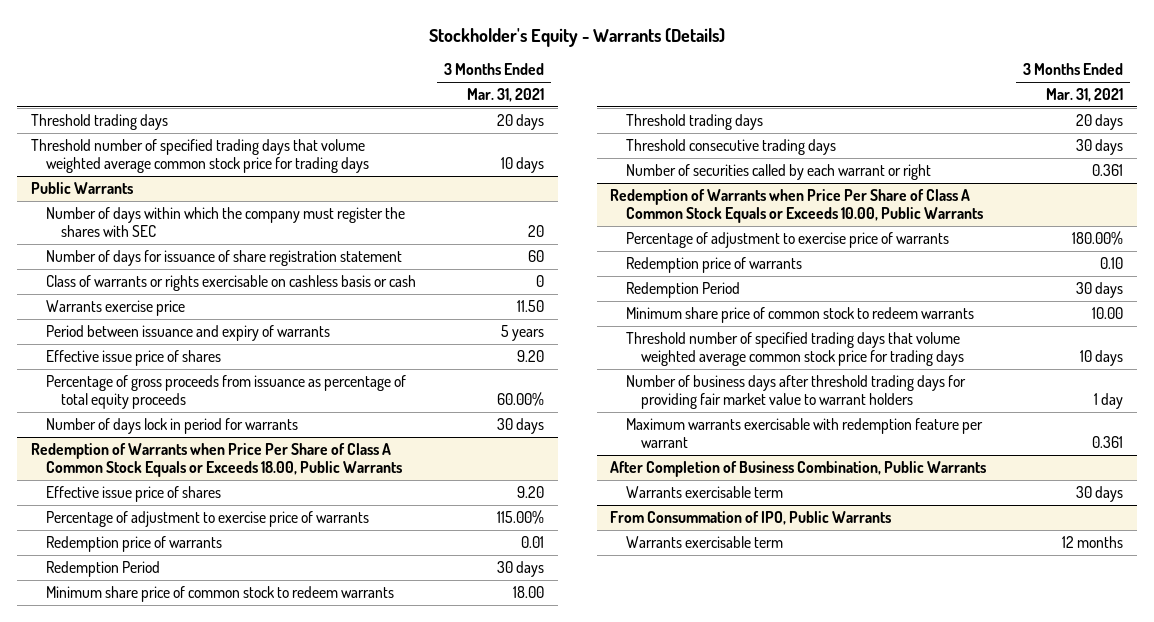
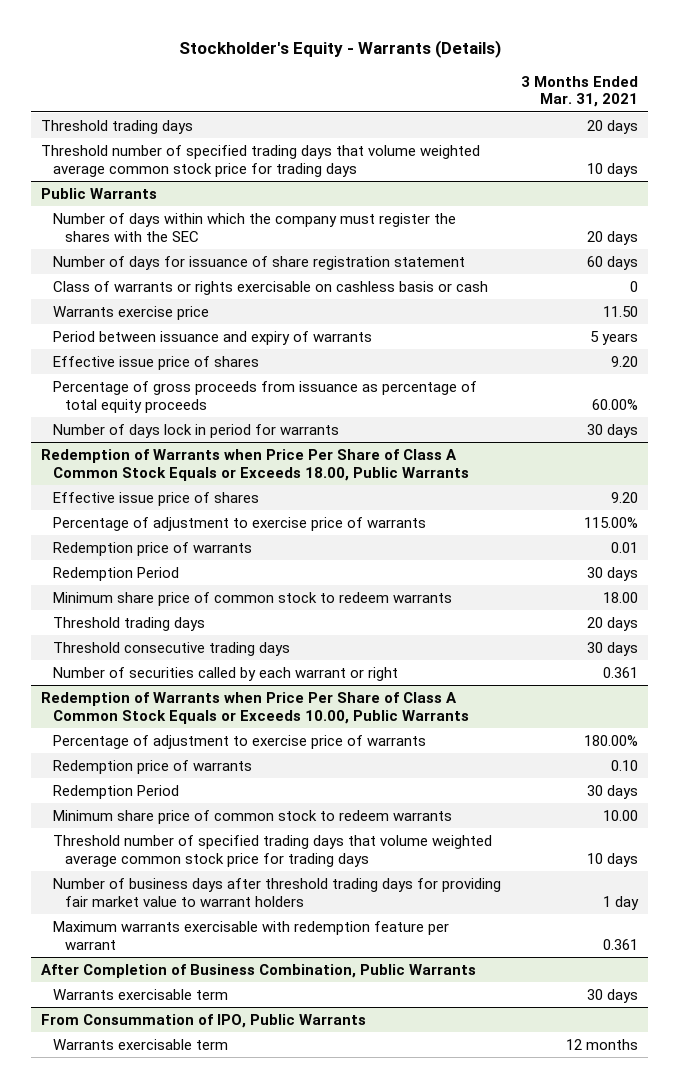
@ Public Warrants
- Number of days within which the company must register the shares with SEC | 20
- Number of days for issuance of share registration statement | 60
+ Number of days within which the company must register the shares with the SEC | 20 days
+ Number of days for issuance of share registration statement | 60 days

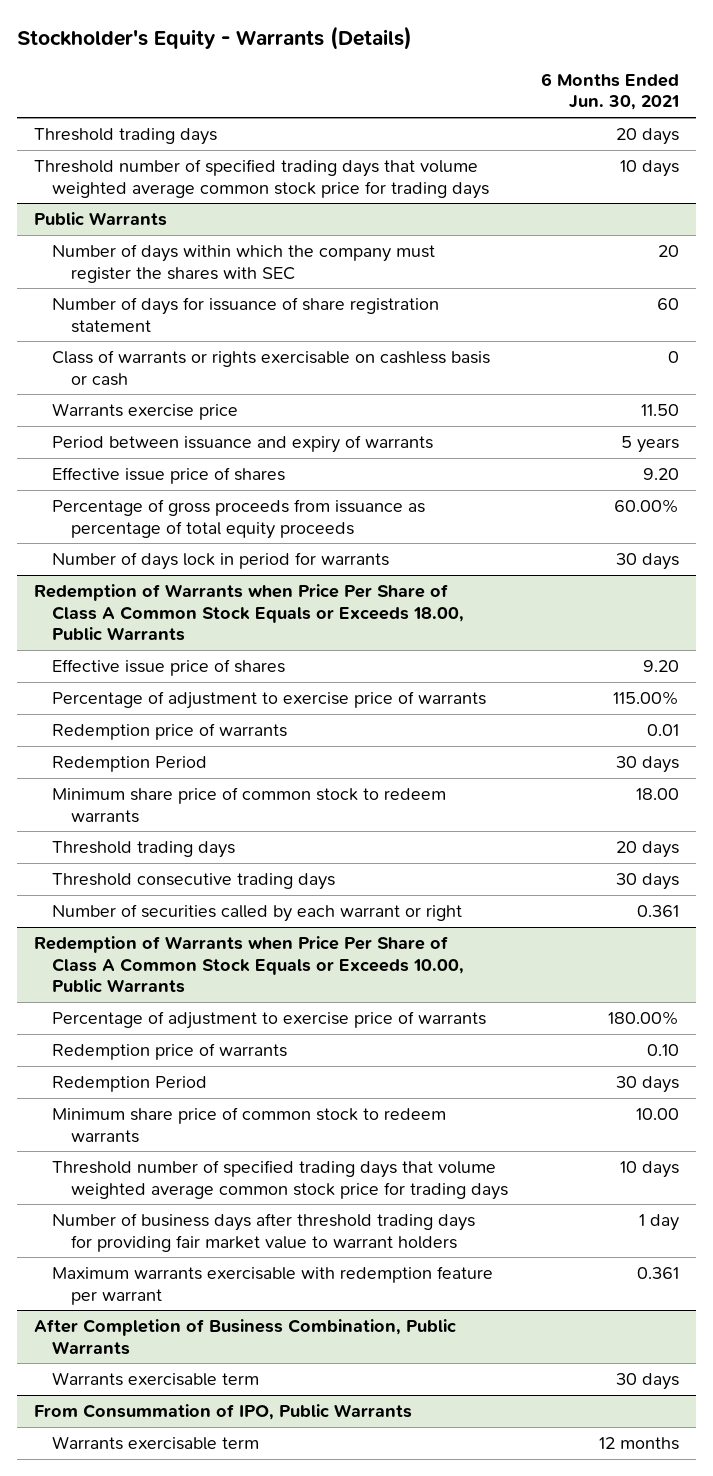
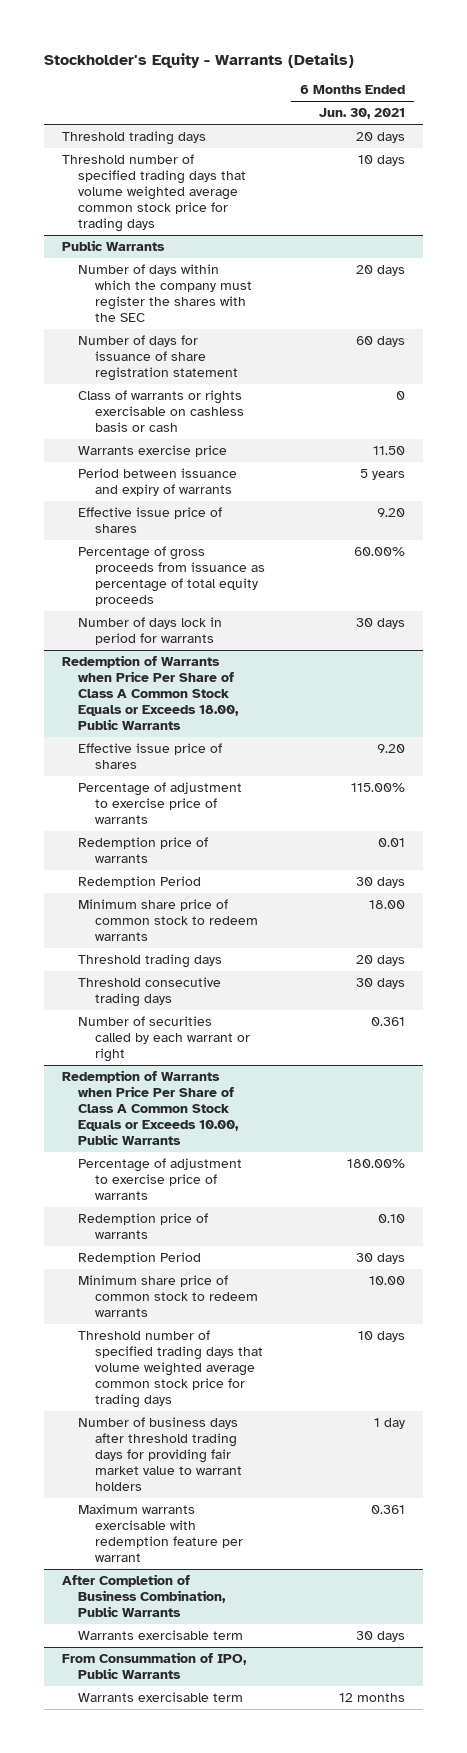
@ Public Warrants
- Number of days within which the company must register the shares with SEC | 20
- Number of days for issuance of share registration statement | 60
+ Number of days within which the company must register the shares with the SEC | 20 days
+ Number of days for issuance of share registration statement | 60 days

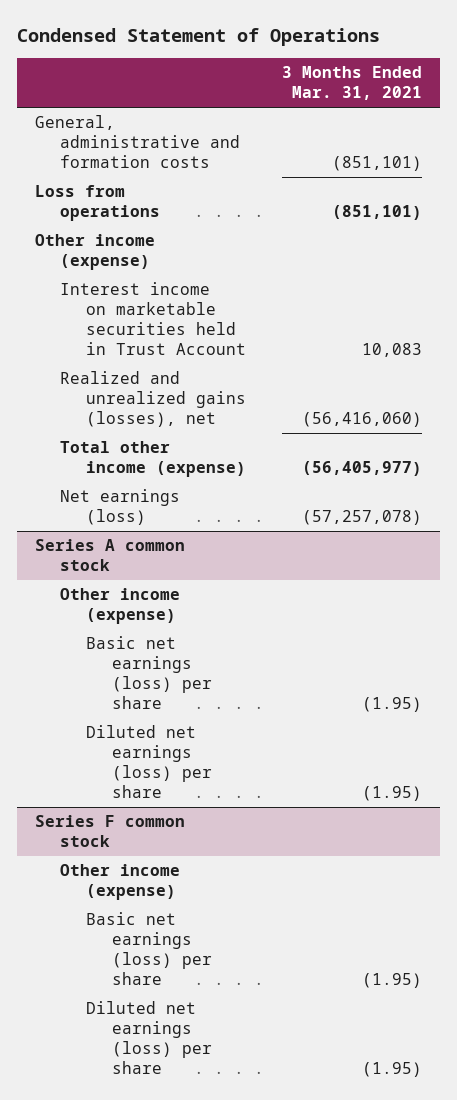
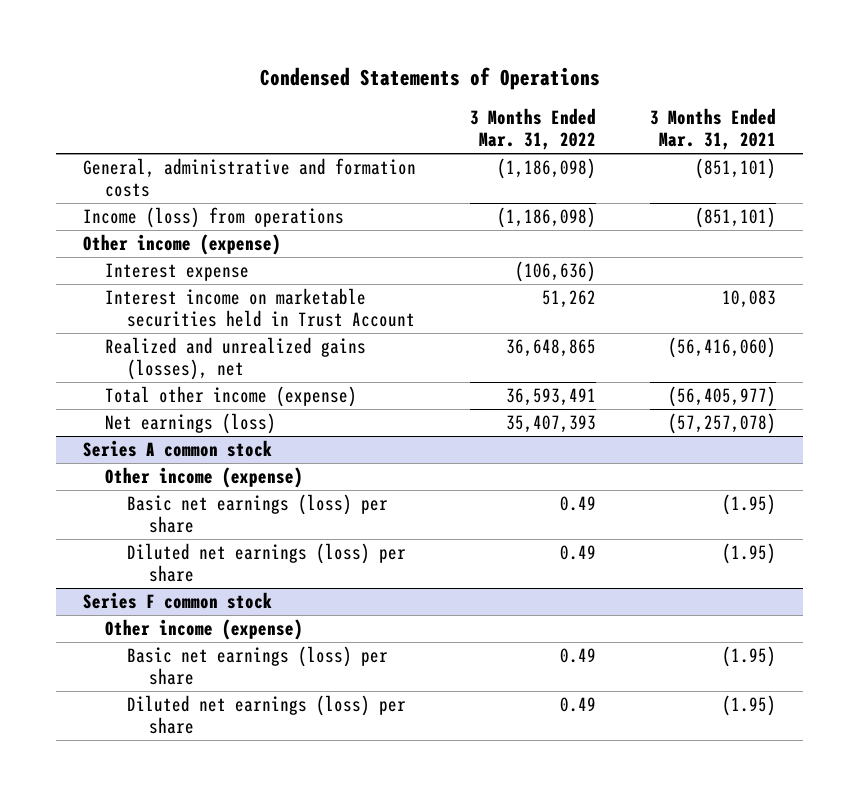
- Condensed Statement of Operations
+ Condensed Statements of Operations
- | 3 Months Ended Mar. 31, 2021
+ | 3 Months Ended Mar. 31, 2022 | 3 Months Ended Mar. 31, 2021
- Loss from operations | (851,101)
+ Income (loss) from operations | (1,186,098) | (851,101)
+ Interest expense | (106,636) |

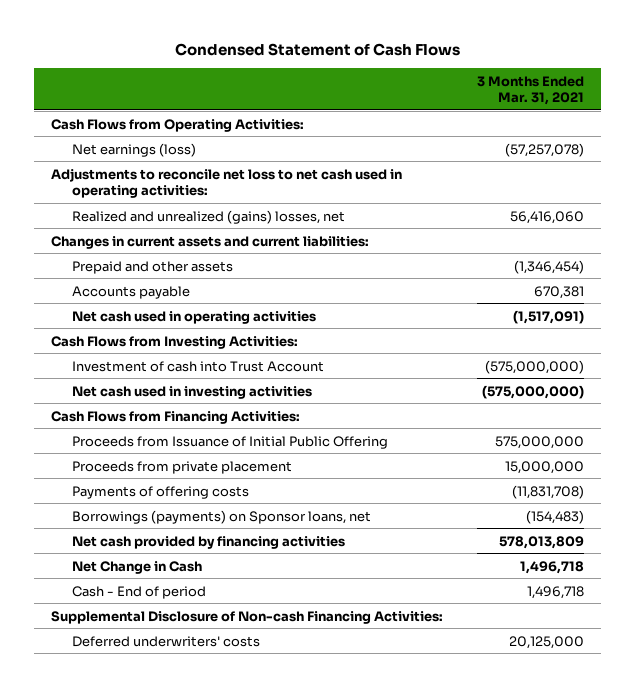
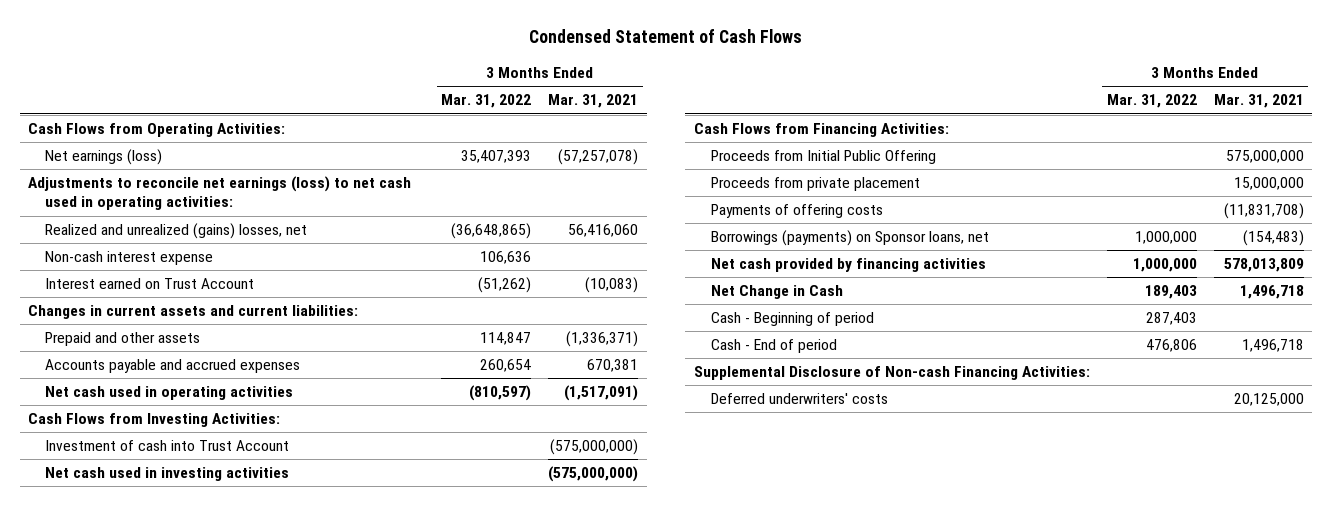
- | 3 Months Ended Mar. 31, 2021
+ | 3 Months Ended Mar. 31, 2022 | 3 Months Ended Mar. 31, 2021
- Adjustments to reconcile net loss to net cash used in operating activities:
+ Adjustments to reconcile net earnings (loss) to net cash used in operating activities:
+ Non-cash interest expense | 106,636 |
+ Interest earned on Trust Account | (51,262) | (10,083)
- Prepaid and other assets | (1,346,454)
- Accounts payable | 670,381
+ Prepaid and other assets | 114,847 | (1,336,371)
+ Accounts payable and accrued expenses | 260,654 | 670,381
- Proceeds from Issuance of Initial Public Offering | 575,000,000
+ Proceeds from Initial Public Offering | | 575,000,000
+ Cash - Beginning of period | 287,403 |

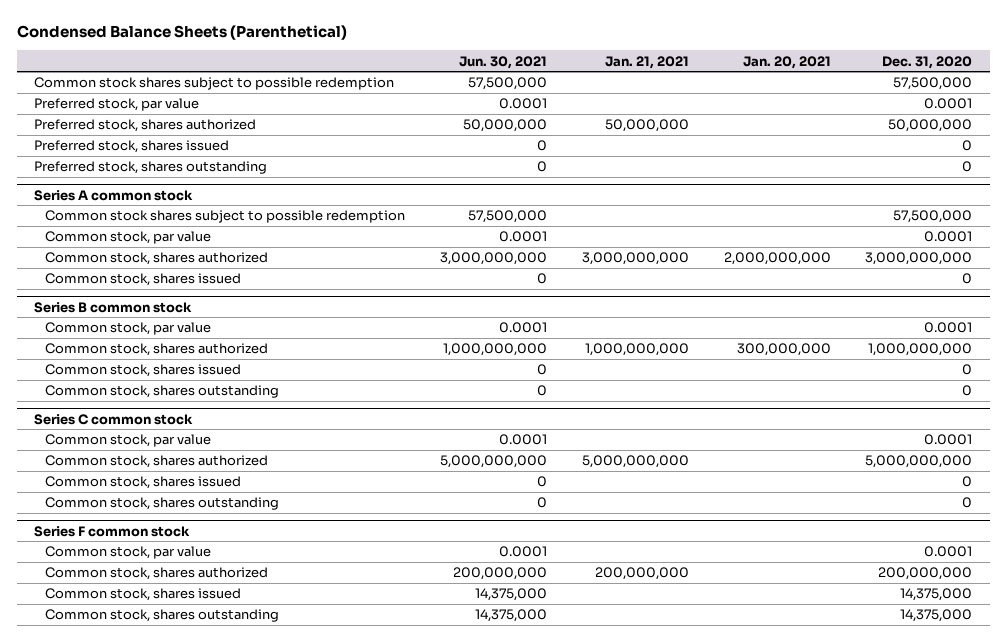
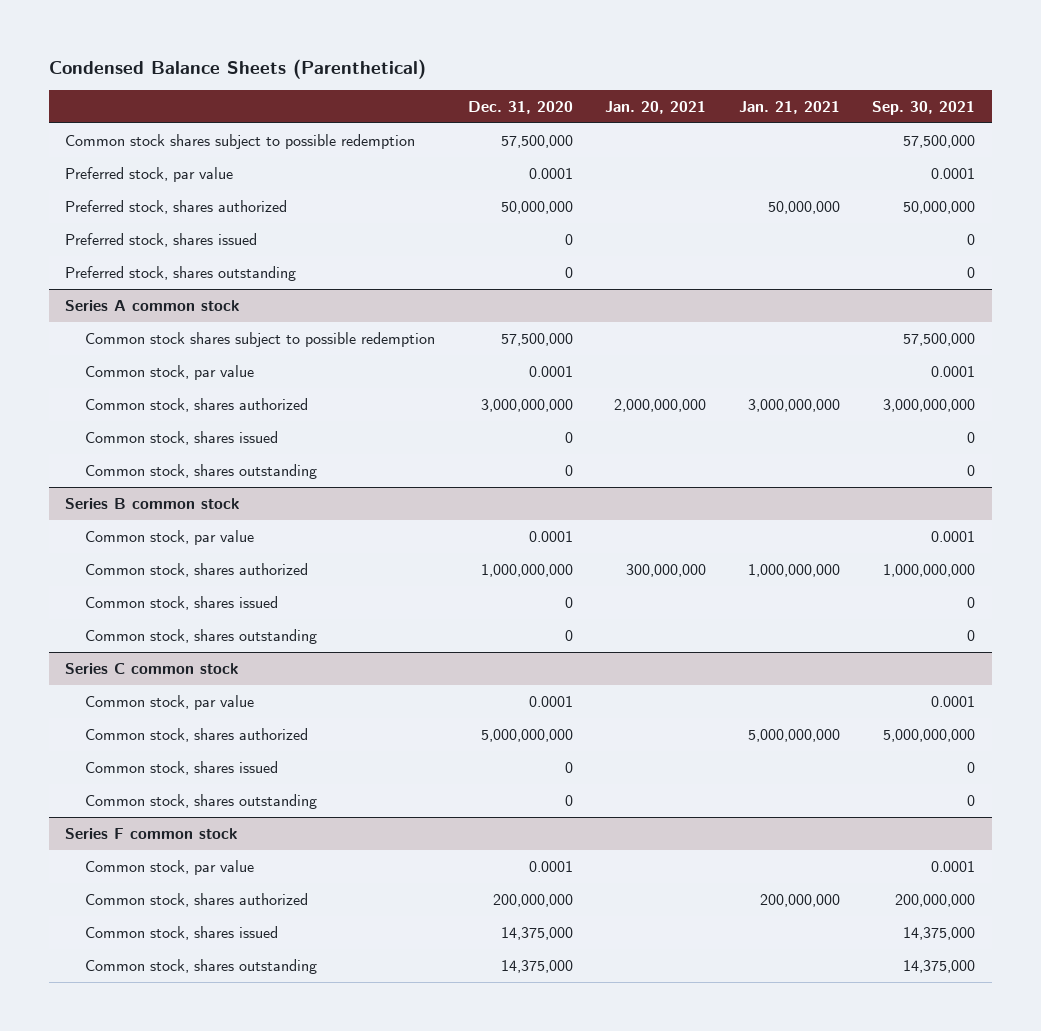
- | Jun. 30, 2021 | Jan. 21, 2021 | Jan. 20, 2021 | Dec. 31, 2020
+ | Dec. 31, 2020 | Jan. 20, 2021 | Jan. 21, 2021 | Sep. 30, 2021
@ Series A common stock
+ Common stock, shares outstanding | 0 | | | 0

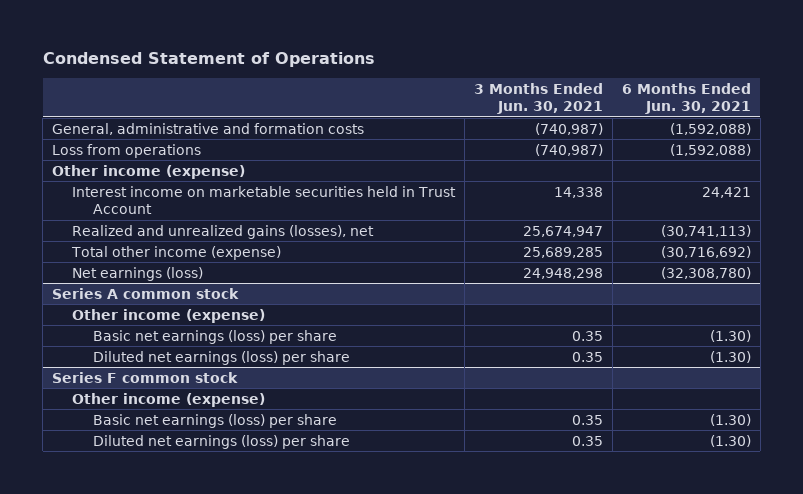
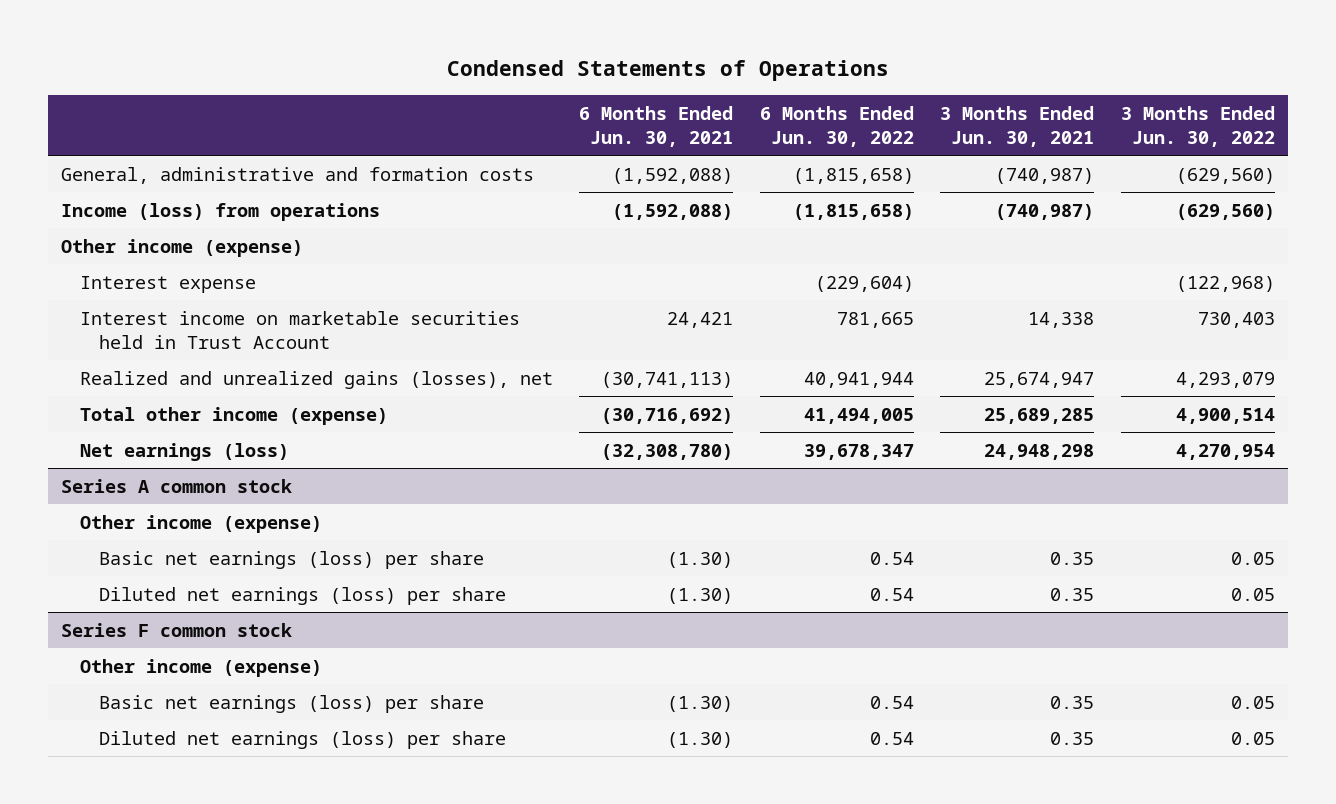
- Condensed Statement of Operations
+ Condensed Statements of Operations
- | 3 Months Ended Jun. 30, 2021 | 6 Months Ended Jun. 30, 2021
+ | 6 Months Ended Jun. 30, 2021 | 6 Months Ended Jun. 30, 2022 | 3 Months Ended Jun. 30, 2021 | 3 Months Ended Jun. 30, 2022
- Loss from operations | (740,987) | (1,592,088)
+ Income (loss) from operations | (1,592,088) | (1,815,658) | (740,987) | (629,560)
+ Interest expense | | (229,604) | | (122,968)

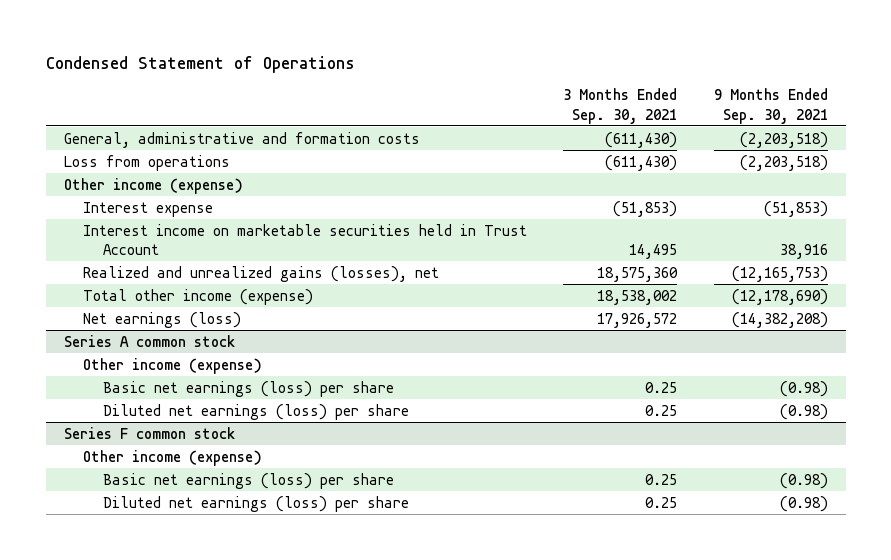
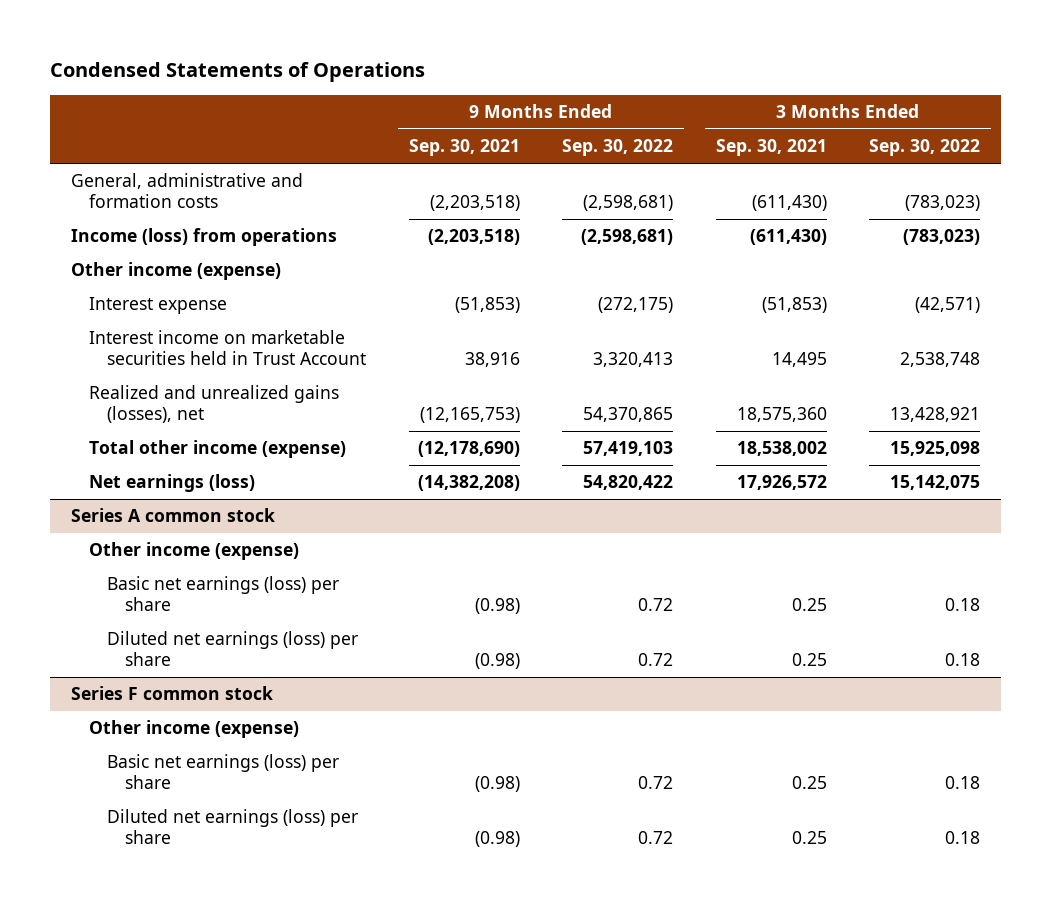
- Condensed Statement of Operations
+ Condensed Statements of Operations
- | 3 Months Ended Sep. 30, 2021 | 9 Months Ended Sep. 30, 2021
+ | 9 Months Ended Sep. 30, 2021 | 9 Months Ended Sep. 30, 2022 | 3 Months Ended Sep. 30, 2021 | 3 Months Ended Sep. 30, 2022
- Loss from operations | (611,430) | (2,203,518)
+ Income (loss) from operations | (2,203,518) | (2,598,681) | (611,430) | (783,023)

